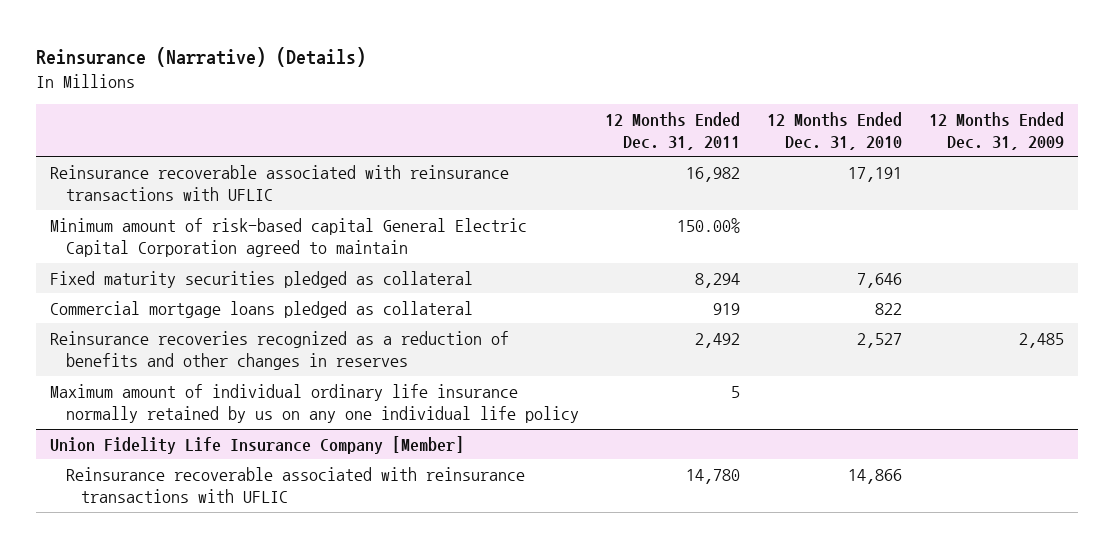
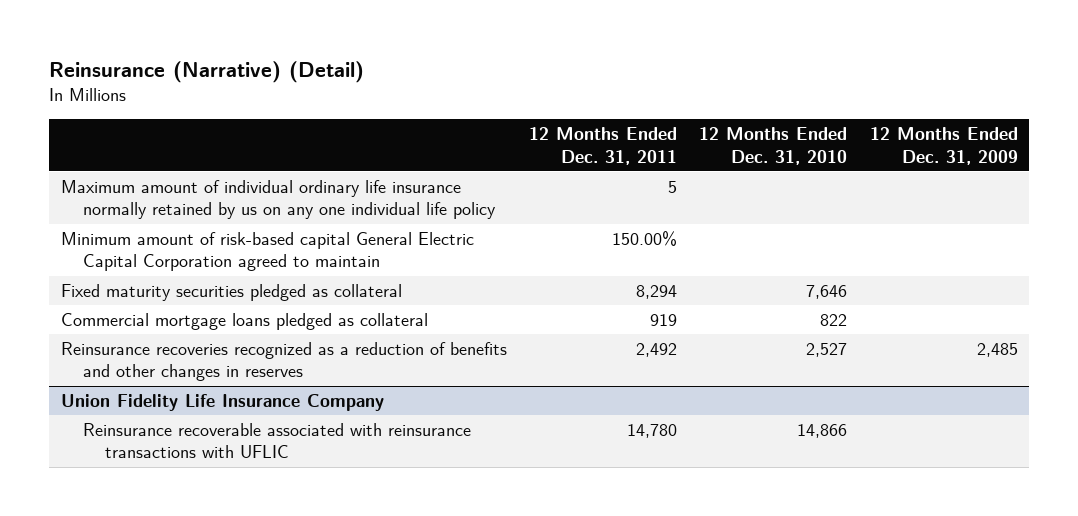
- Reinsurance (Narrative) (Details)
+ Reinsurance (Narrative) (Detail)
- Reinsurance recoverable associated with reinsurance transactions with UFLIC | 16,982 | 17,191 |
moved up: Maximum amount of individual ordinary life insurance normally retained by us on any one individual life policy | 5 | |
- Union Fidelity Life Insurance Company [Member]
+ Union Fidelity Life Insurance Company

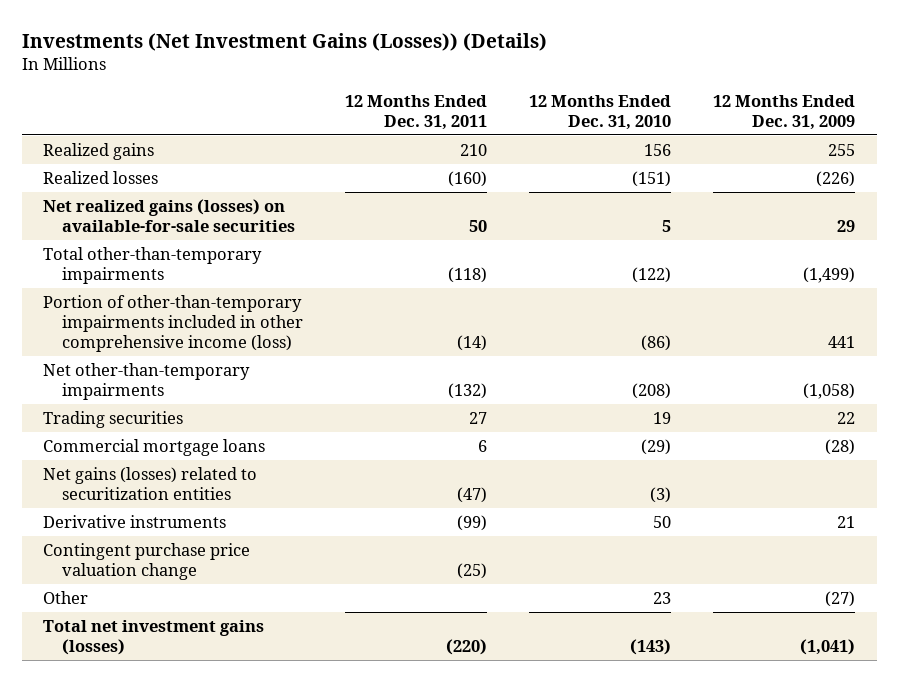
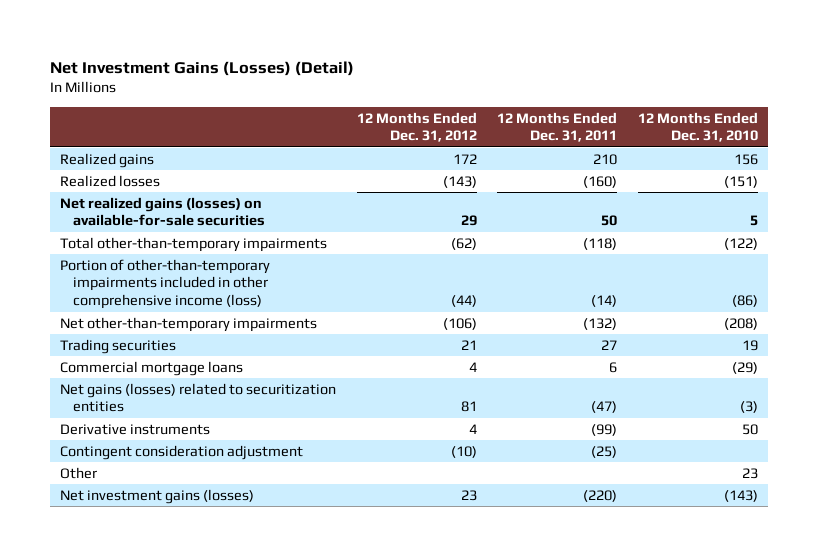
- Investments (Net Investment Gains (Losses)) (Details)
+ Net Investment Gains (Losses) (Detail)
- | 12 Months Ended Dec. 31, 2011 | 12 Months Ended Dec. 31, 2010 | 12 Months Ended Dec. 31, 2009
+ | 12 Months Ended Dec. 31, 2012 | 12 Months Ended Dec. 31, 2011 | 12 Months Ended Dec. 31, 2010
- Contingent purchase price valuation change | (25) | |
+ Contingent consideration adjustment | (10) | (25) |
- Total net investment gains (losses) | (220) | (143) | (1,041)
+ Net investment gains (losses) | 23 | (220) | (143)

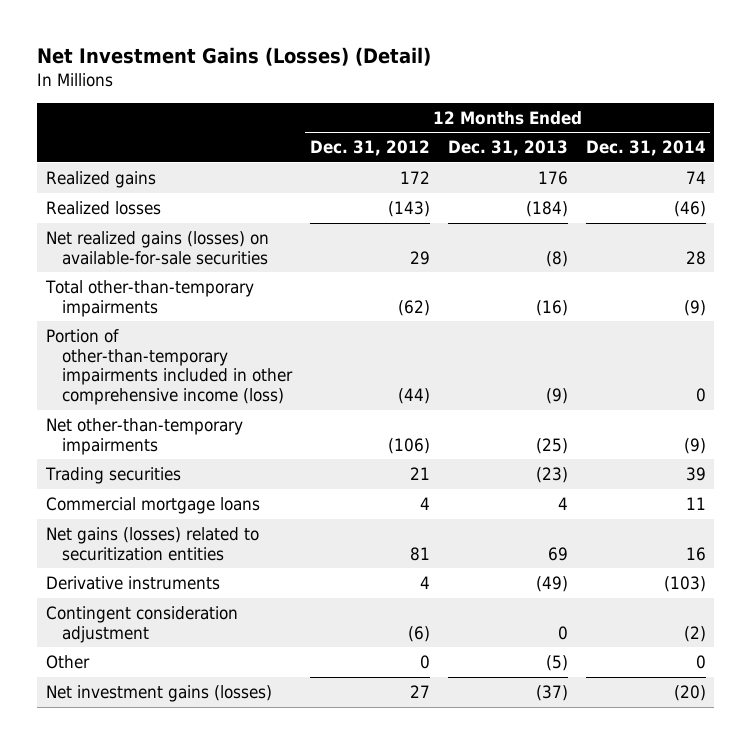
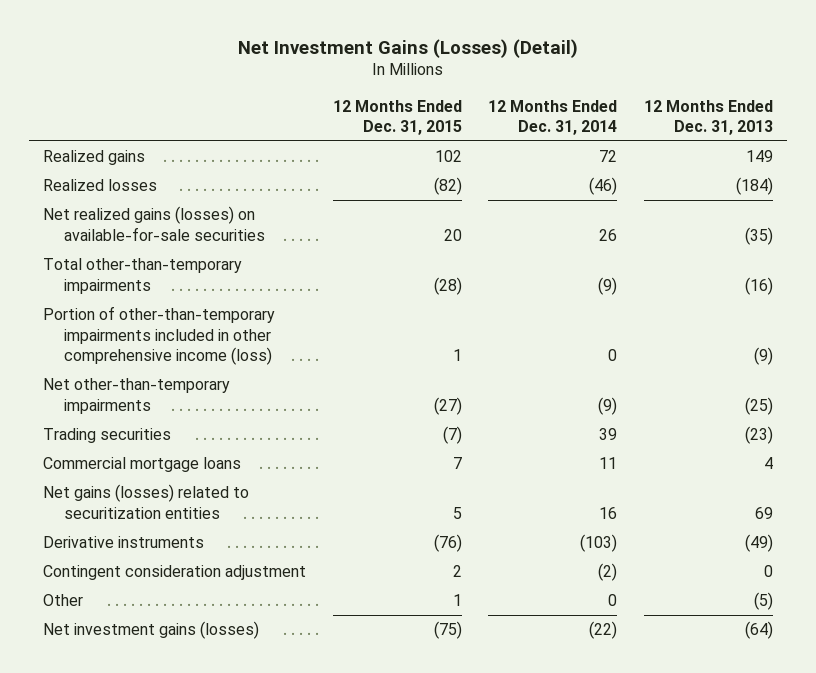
- | 12 Months Ended Dec. 31, 2012 | 12 Months Ended Dec. 31, 2013 | 12 Months Ended Dec. 31, 2014
+ | 12 Months Ended Dec. 31, 2015 | 12 Months Ended Dec. 31, 2014 | 12 Months Ended Dec. 31, 2013
- Realized gains | 172 | 176 | 74
+ Realized gains | 102 | 72 | 149
- Net realized gains (losses) on available-for-sale securities | 29 | (8) | 28
+ Net realized gains (losses) on available-for-sale securities | 20 | 26 | (35)
- Net investment gains (losses) | 27 | (37) | (20)
+ Net investment gains (losses) | (75) | (22) | (64)

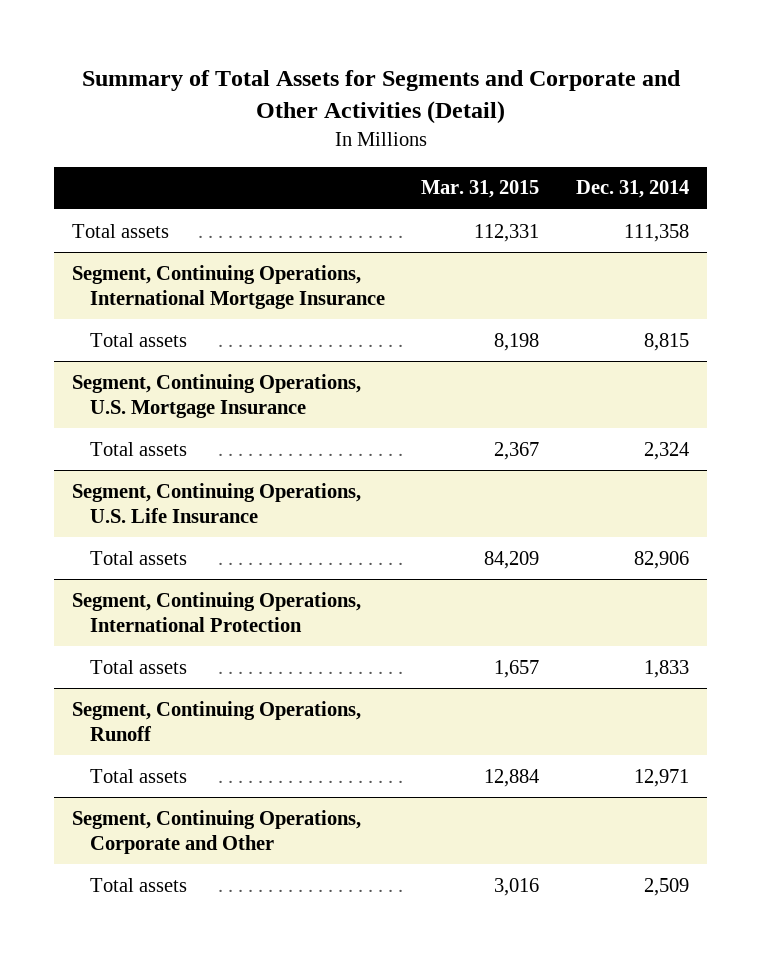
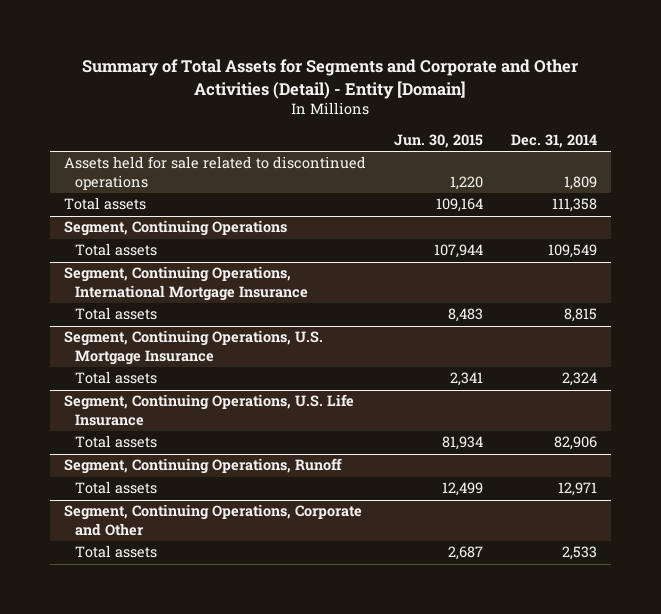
- Summary of Total Assets for Segments and Corporate and Other Activities (Detail)
+ Summary of Total Assets for Segments and Corporate and Other Activities (Detail) - Entity [Domain]
- | Mar. 31, 2015 | Dec. 31, 2014
+ | Jun. 30, 2015 | Dec. 31, 2014
+ Assets held for sale related to discontinued operations | 1,220 | 1,809
+ Segment, Continuing Operations
+ Total assets | 107,944 | 109,549
- Segment, Continuing Operations, International Protection
- Total assets | 1,657 | 1,833
@ Segment, Continuing Operations, Corporate and Other
- Total assets | 3,016 | 2,509
+ Total assets | 2,687 | 2,533

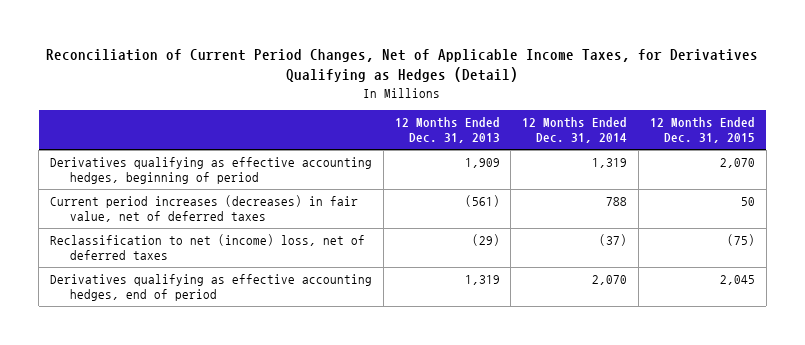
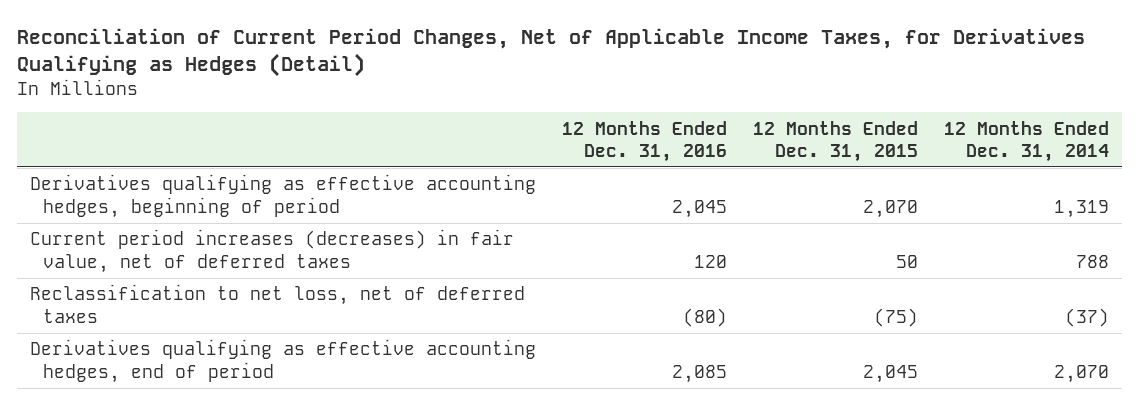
- | 12 Months Ended Dec. 31, 2013 | 12 Months Ended Dec. 31, 2014 | 12 Months Ended Dec. 31, 2015
+ | 12 Months Ended Dec. 31, 2016 | 12 Months Ended Dec. 31, 2015 | 12 Months Ended Dec. 31, 2014
- Reclassification to net (income) loss, net of deferred taxes | (29) | (37) | (75)
+ Reclassification to net loss, net of deferred taxes | (80) | (75) | (37)

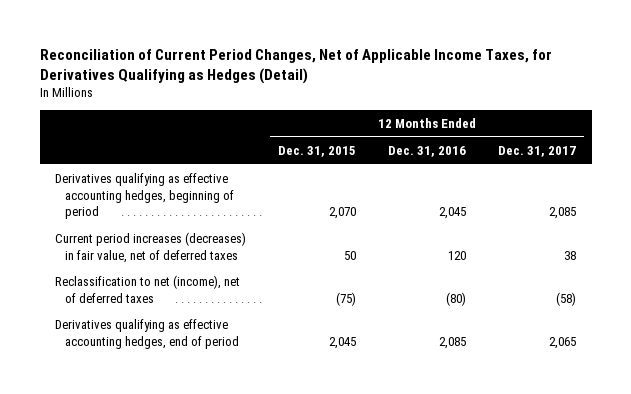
- | 12 Months Ended Dec. 31, 2016 | 12 Months Ended Dec. 31, 2015 | 12 Months Ended Dec. 31, 2014
+ | 12 Months Ended Dec. 31, 2015 | 12 Months Ended Dec. 31, 2016 | 12 Months Ended Dec. 31, 2017
- Reclassification to net loss, net of deferred taxes | (80) | (75) | (37)
+ Reclassification to net (income), net of deferred taxes | (75) | (80) | (58)

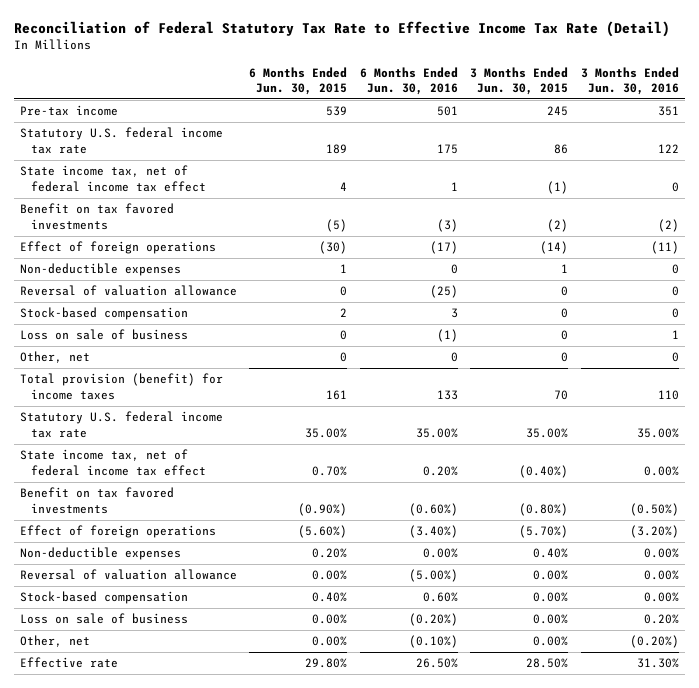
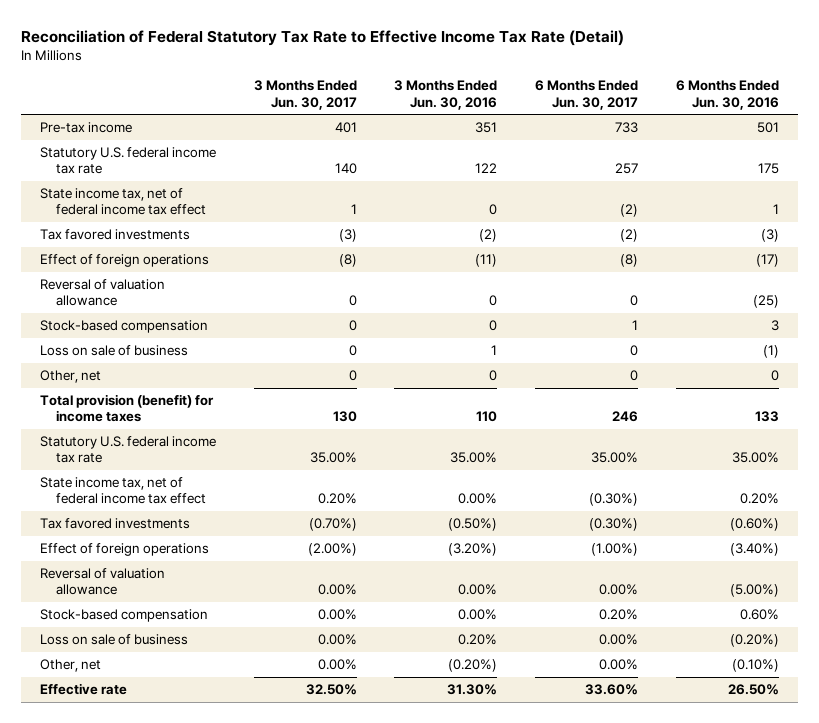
- | 6 Months Ended Jun. 30, 2015 | 6 Months Ended Jun. 30, 2016 | 3 Months Ended Jun. 30, 2015 | 3 Months Ended Jun. 30, 2016
+ | 3 Months Ended Jun. 30, 2017 | 3 Months Ended Jun. 30, 2016 | 6 Months Ended Jun. 30, 2017 | 6 Months Ended Jun. 30, 2016
- Benefit on tax favored investments | (5) | (3) | (2) | (2)
+ Tax favored investments | (3) | (2) | (2) | (3)
- Non-deductible expenses | 1 | 0 | 1 | 0
- Benefit on tax favored investments | (0.90%) | (0.60%) | (0.80%) | (0.50%)
+ Tax favored investments | (0.70%) | (0.50%) | (0.30%) | (0.60%)
- Non-deductible expenses | 0.20% | 0.00% | 0.40% | 0.00%

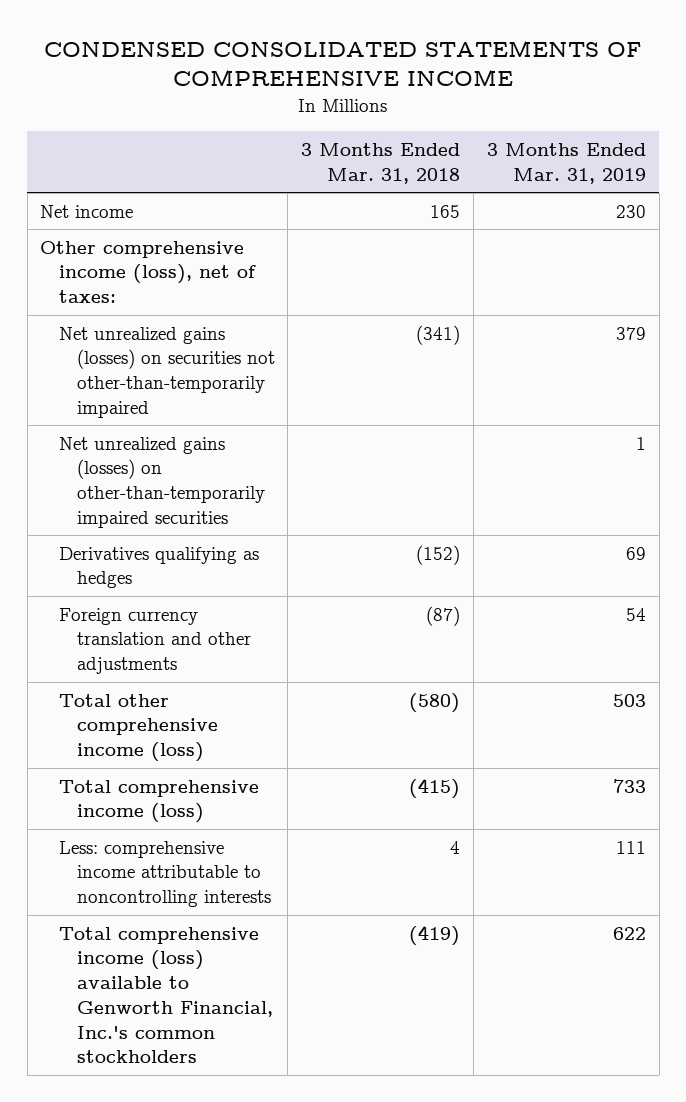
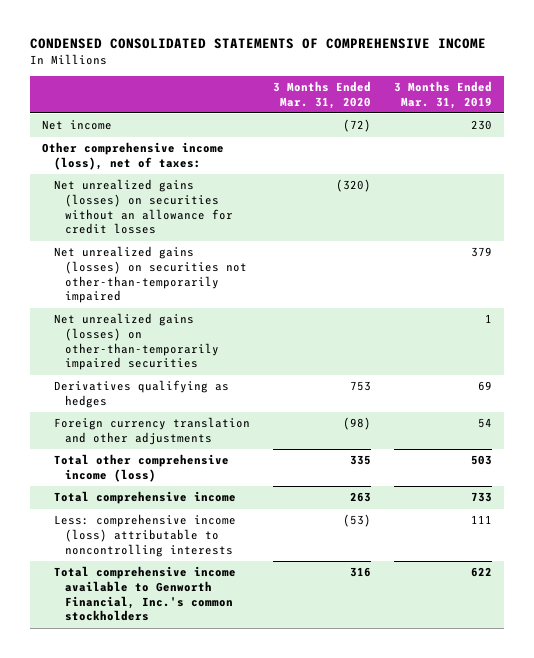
- | 3 Months Ended Mar. 31, 2018 | 3 Months Ended Mar. 31, 2019
+ | 3 Months Ended Mar. 31, 2020 | 3 Months Ended Mar. 31, 2019
+ Net unrealized gains (losses) on securities without an allowance for credit losses | (320) |
- Total comprehensive income (loss) | (415) | 733
- Less: comprehensive income attributable to noncontrolling interests | 4 | 111
- Total comprehensive income (loss) available to Genworth Financial, Inc.'s common stockholders | (419) | 622
+ Total comprehensive income | 263 | 733
+ Less: comprehensive income (loss) attributable to noncontrolling interests | (53) | 111
+ Total comprehensive income available to Genworth Financial, Inc.'s common stockholders | 316 | 622

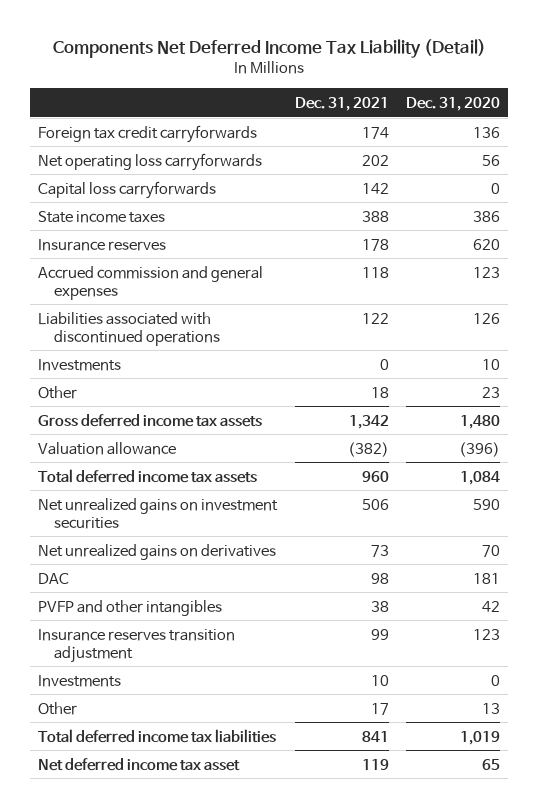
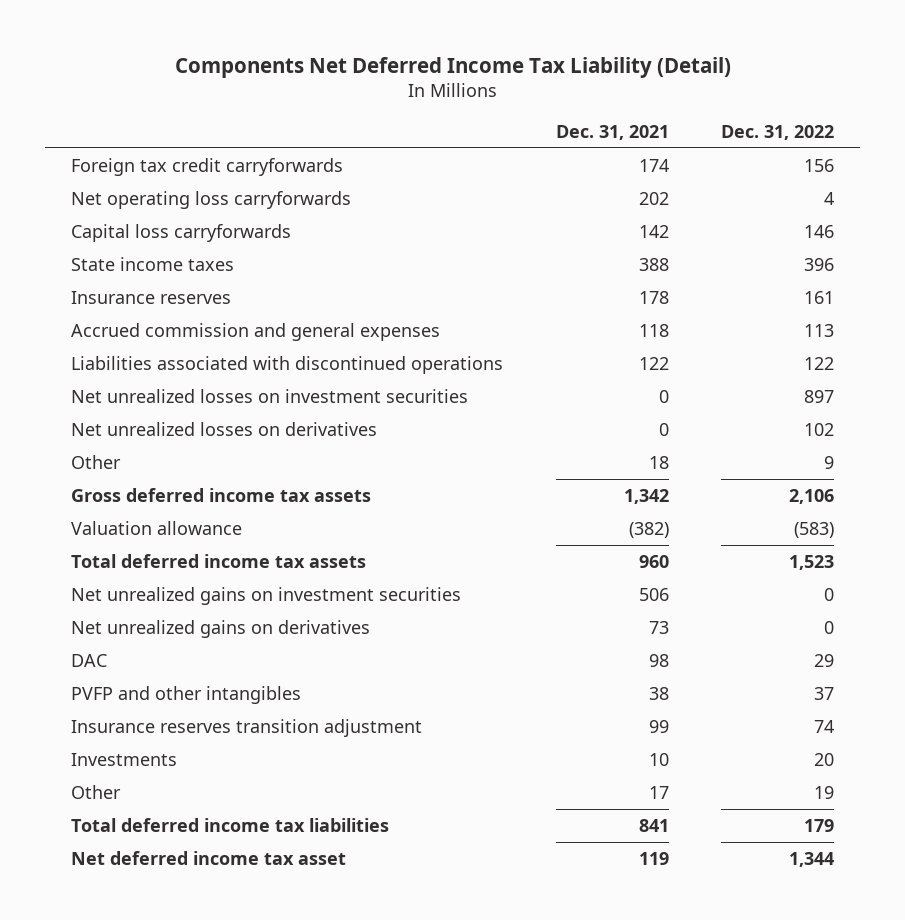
- | Dec. 31, 2021 | Dec. 31, 2020
+ | Dec. 31, 2021 | Dec. 31, 2022
- Investments | 0 | 10
+ Net unrealized losses on investment securities | 0 | 897
+ Net unrealized losses on derivatives | 0 | 102

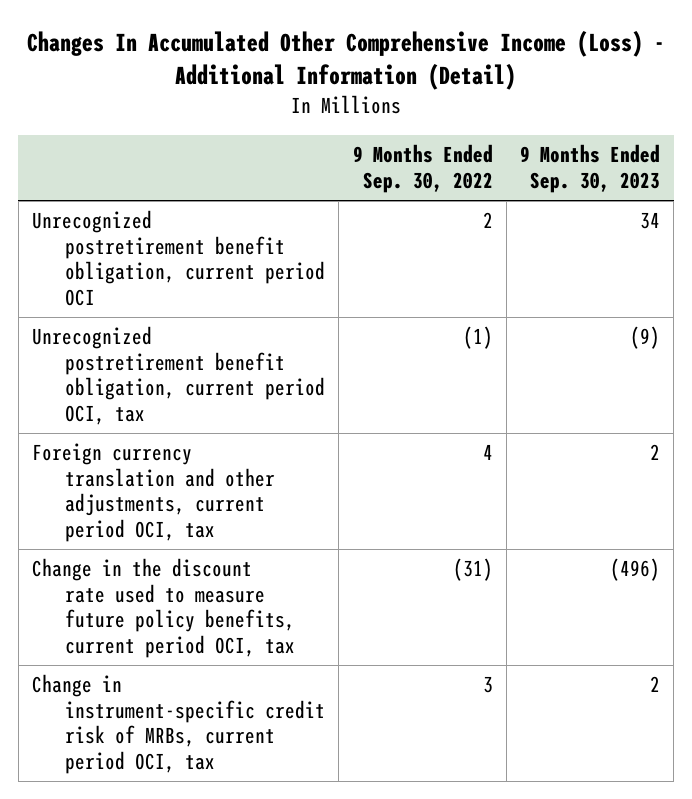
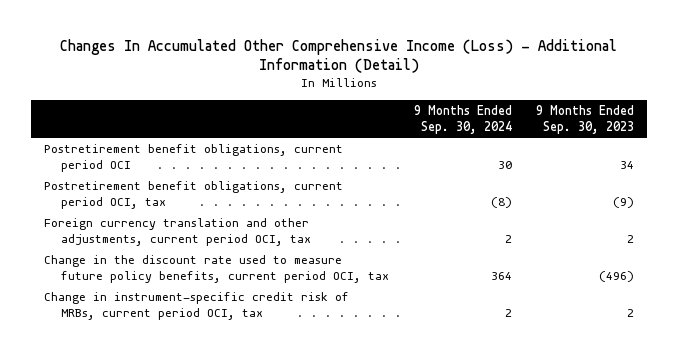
- | 9 Months Ended Sep. 30, 2022 | 9 Months Ended Sep. 30, 2023
+ | 9 Months Ended Sep. 30, 2024 | 9 Months Ended Sep. 30, 2023
- Unrecognized postretirement benefit obligation, current period OCI | 2 | 34
- Unrecognized postretirement benefit obligation, current period OCI, tax | (1) | (9)
+ Postretirement benefit obligations, current period OCI | 30 | 34
+ Postretirement benefit obligations, current period OCI, tax | (8) | (9)

